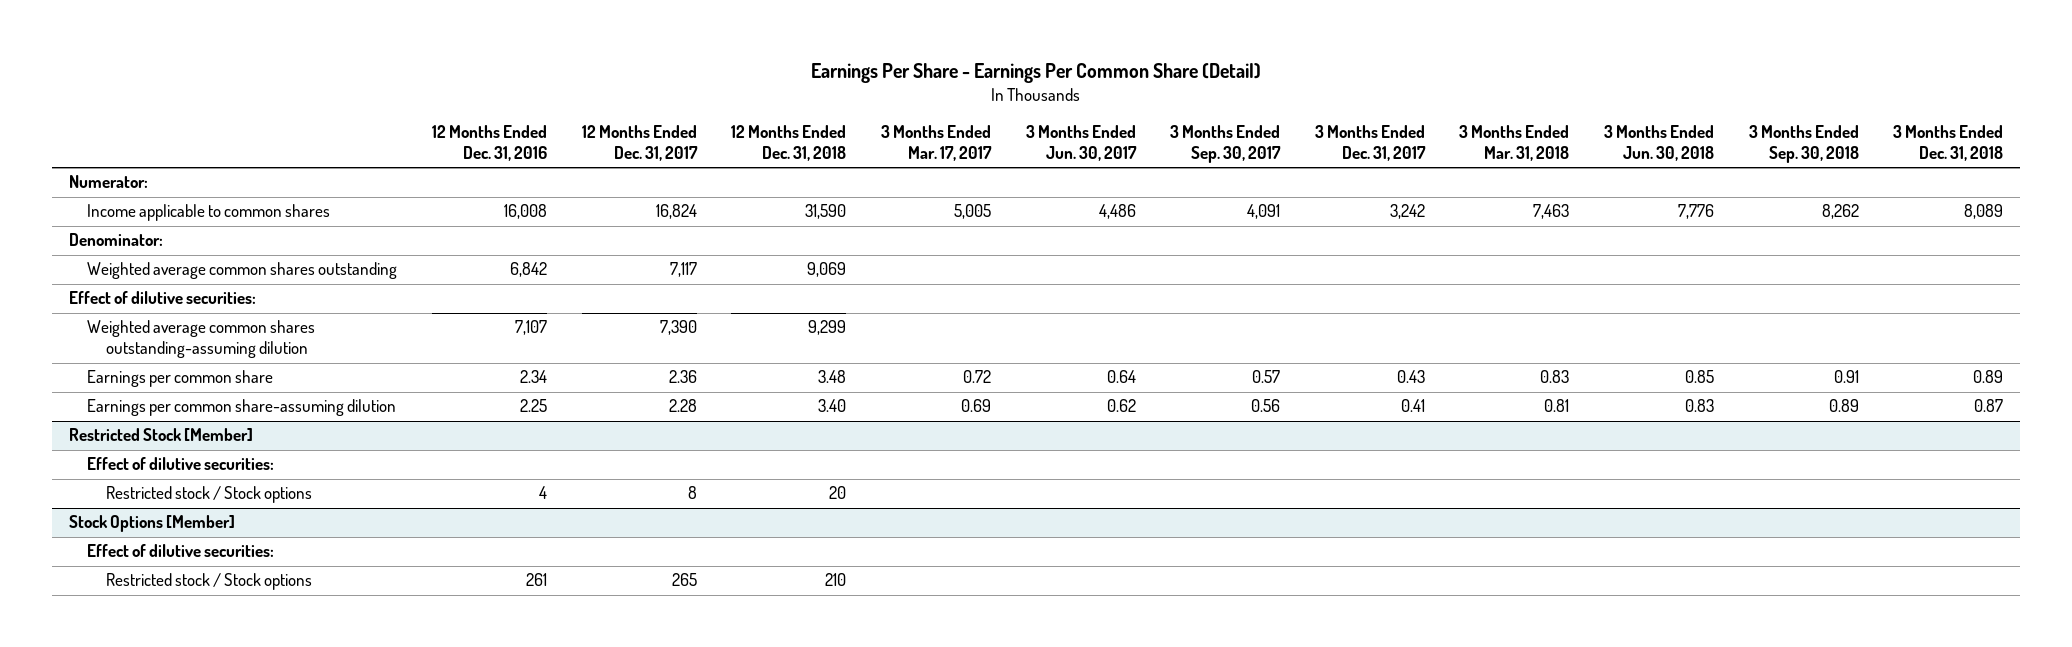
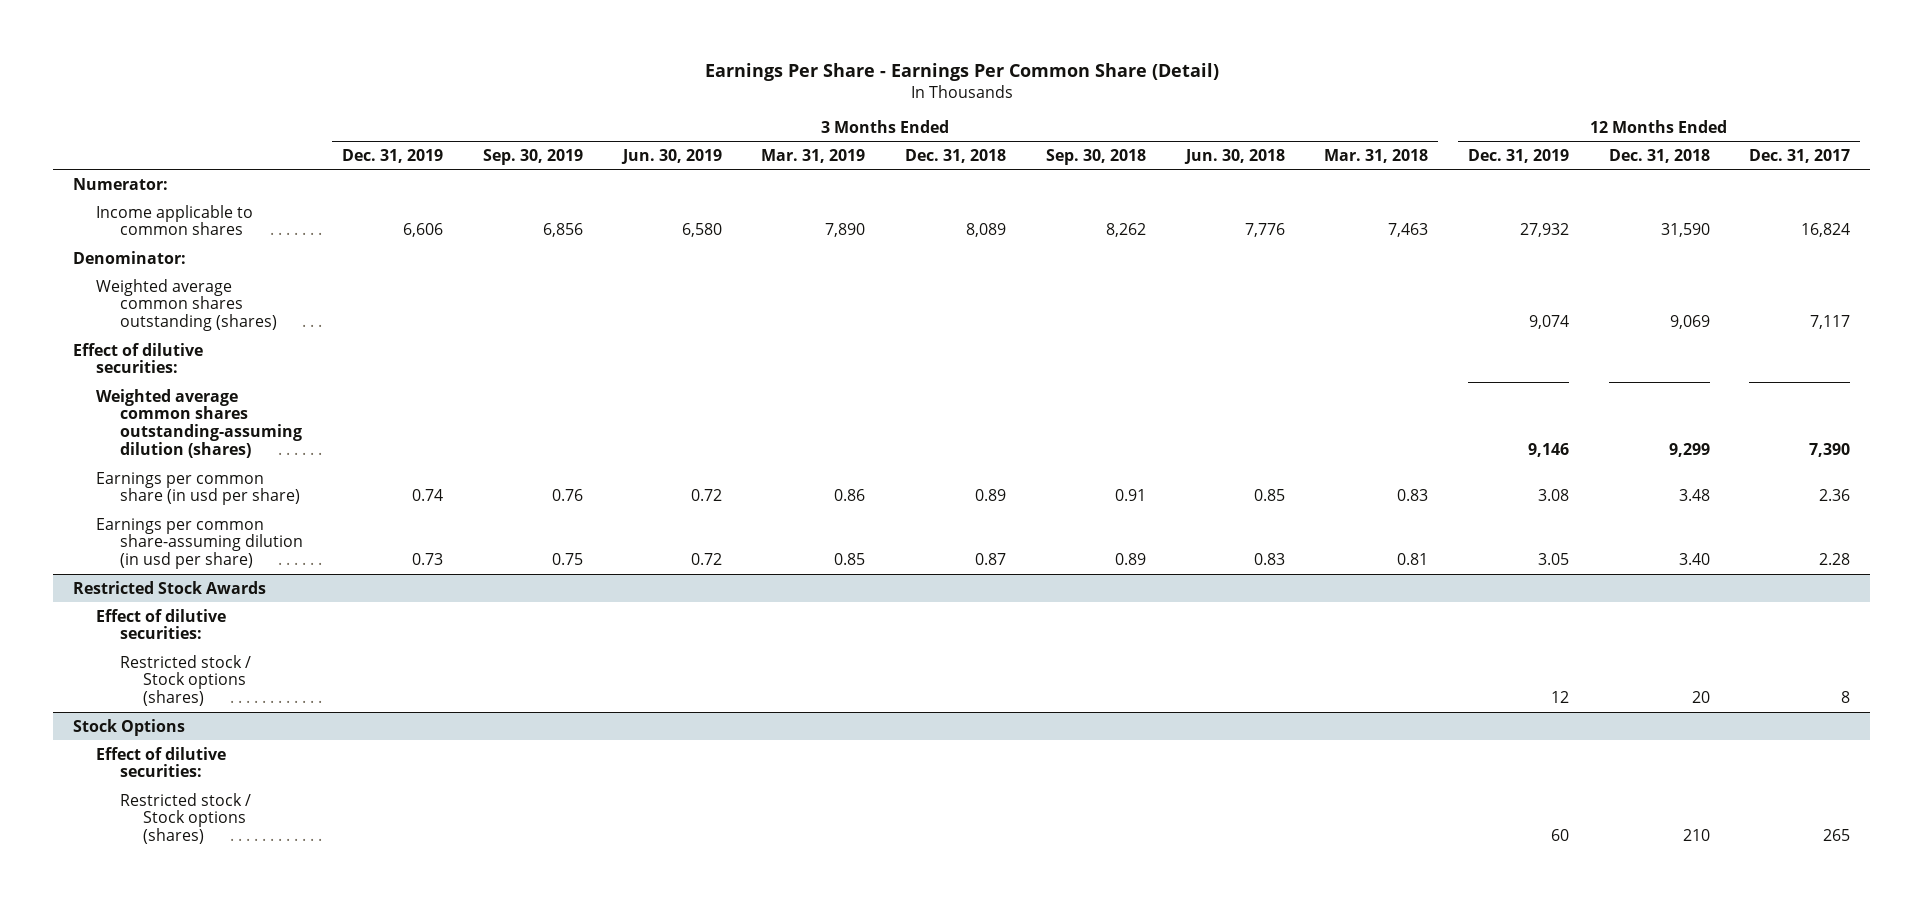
- | 12 Months Ended Dec. 31, 2016 | 12 Months Ended Dec. 31, 2017 | 12 Months Ended Dec. 31, 2018 | 3 Months Ended Mar. 17, 2017 | 3 Months Ended Jun. 30, 2017 | 3 Months Ended Sep. 30, 2017 | 3 Months Ended Dec. 31, 2017 | 3 Months Ended Mar. 31, 2018 | 3 Months Ended Jun. 30, 2018 | 3 Months Ended Sep. 30, 2018 | 3 Months Ended Dec. 31, 2018
+ | 3 Months Ended Dec. 31, 2019 | 3 Months Ended Sep. 30, 2019 | 3 Months Ended Jun. 30, 2019 | 3 Months Ended Mar. 31, 2019 | 3 Months Ended Dec. 31, 2018 | 3 Months Ended Sep. 30, 2018 | 3 Months Ended Jun. 30, 2018 | 3 Months Ended Mar. 31, 2018 | 12 Months Ended Dec. 31, 2019 | 12 Months Ended Dec. 31, 2018 | 12 Months Ended Dec. 31, 2017
- Weighted average common shares outstanding | 6,842 | 7,117 | 9,069 | | | | | | | |
+ Weighted average common shares outstanding (shares) | | | | | | | | | 9,074 | 9,069 | 7,117
- Weighted average common shares outstanding-assuming dilution | 7,107 | 7,390 | 9,299 | | | | | | | |
- Earnings per common share | 2.34 | 2.36 | 3.48 | 0.72 | 0.64 | 0.57 | 0.43 | 0.83 | 0.85 | 0.91 | 0.89
- Earnings per common share-assuming dilution | 2.25 | 2.28 | 3.40 | 0.69 | 0.62 | 0.56 | 0.41 | 0.81 | 0.83 | 0.89 | 0.87
- Restricted Stock [Member]
+ Weighted average common shares outstanding-assuming dilution (shares) | | | | | | | | | 9,146 | 9,299 | 7,390
+ Earnings per common share (in usd per share) | 0.74 | 0.76 | 0.72 | 0.86 | 0.89 | 0.91 | 0.85 | 0.83 | 3.08 | 3.48 | 2.36
+ Earnings per common share-assuming dilution (in usd per share) | 0.73 | 0.75 | 0.72 | 0.85 | 0.87 | 0.89 | 0.83 | 0.81 | 3.05 | 3.40 | 2.28
+ Restricted Stock Awards
- Restricted stock / Stock options | 4 | 8 | 20 | | | | | | | |
- Stock Options [Member]
+ Restricted stock / Stock options (shares) | | | | | | | | | 12 | 20 | 8
+ Stock Options
- Restricted stock / Stock options | 261 | 265 | 210 | | | | | | | |
+ Restricted stock / Stock options (shares) | | | | | | | | | 60 | 210 | 265

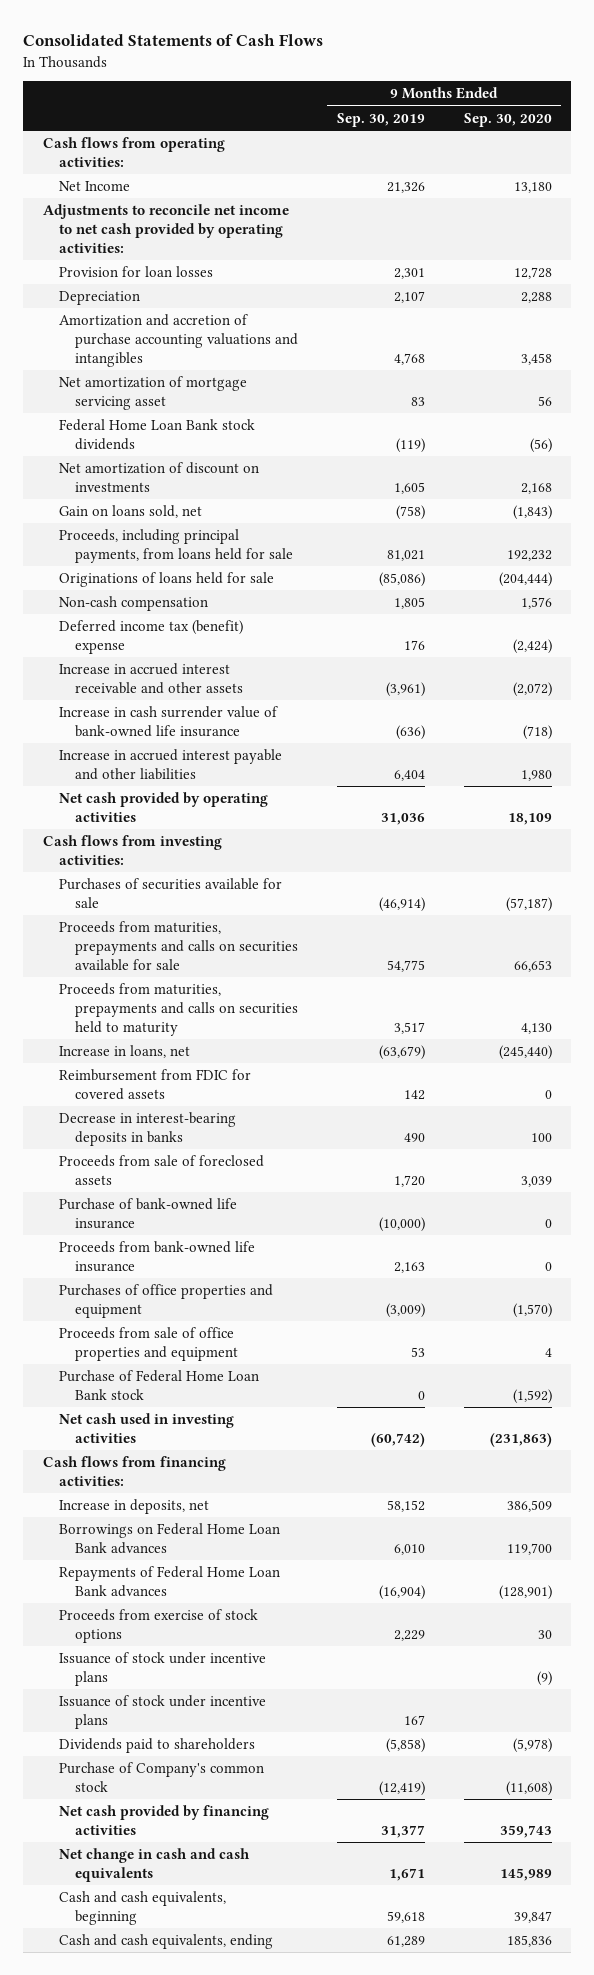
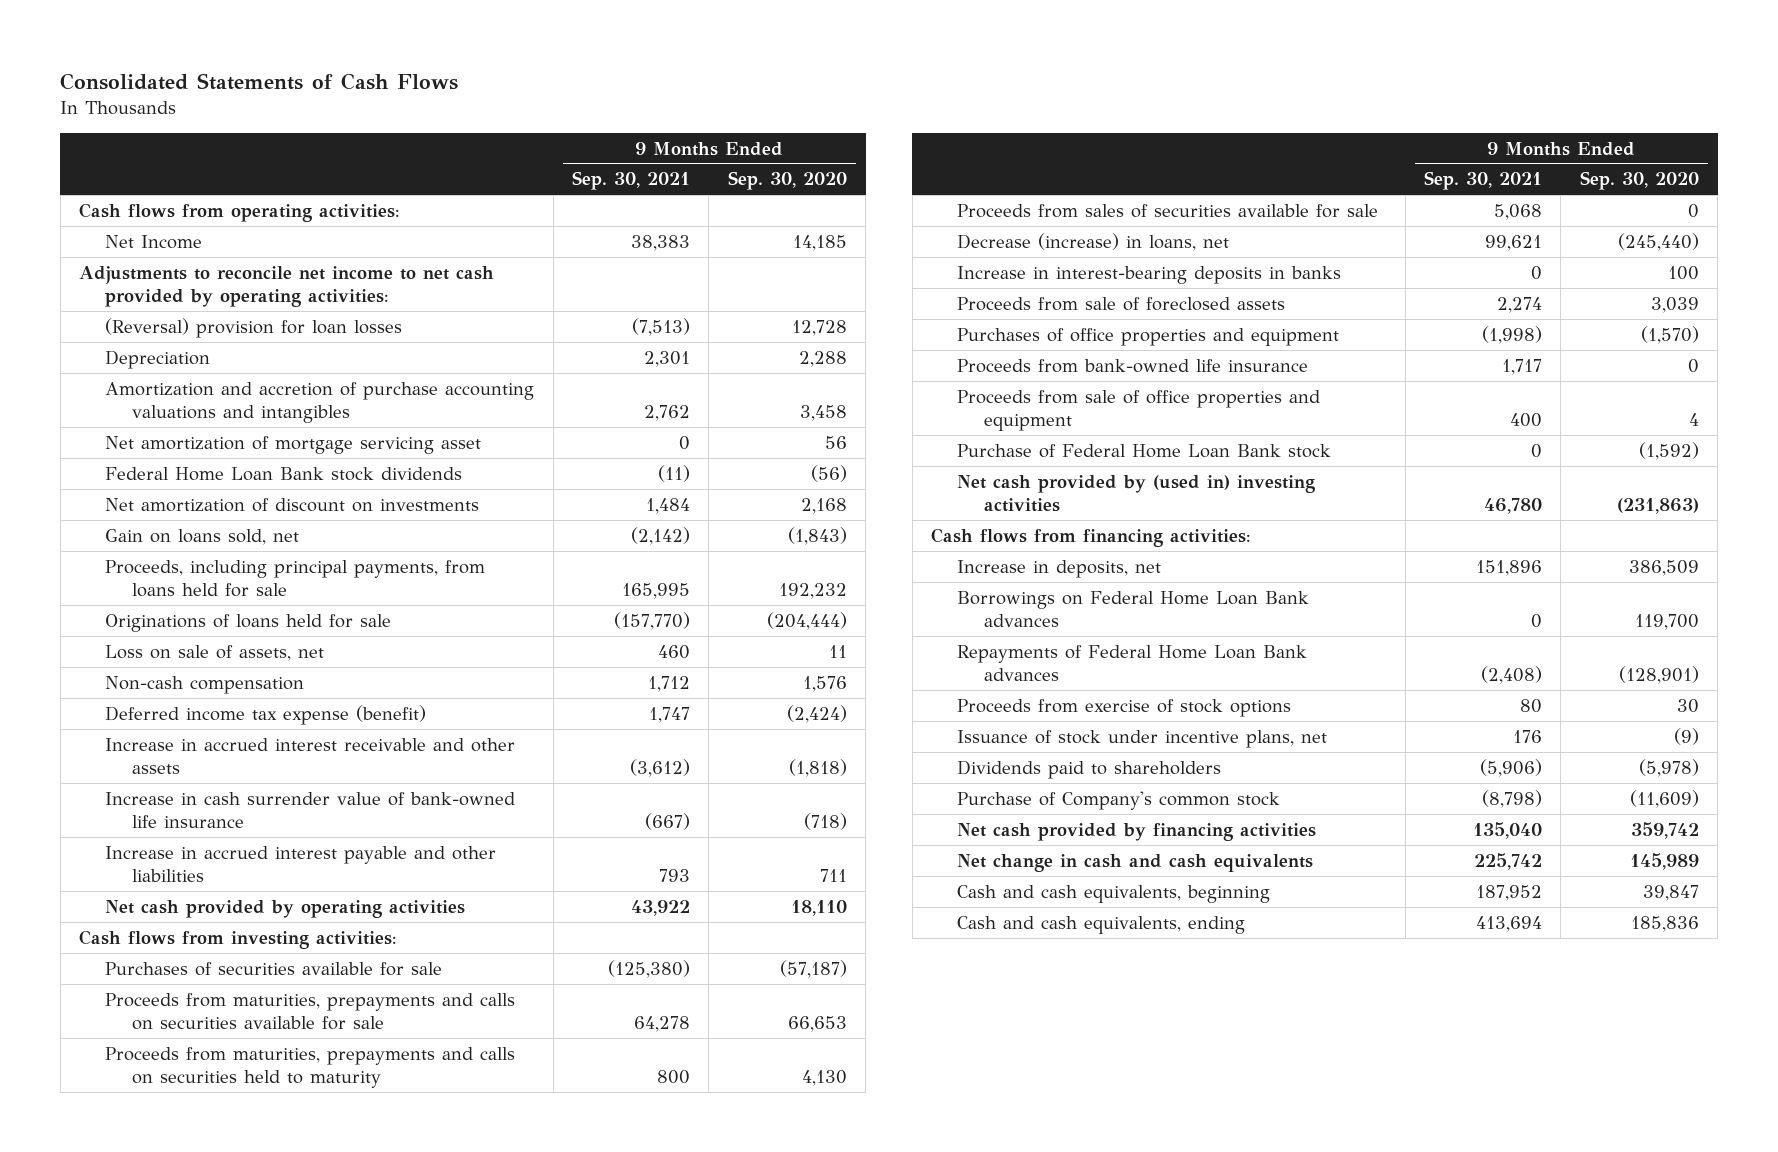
- | 9 Months Ended Sep. 30, 2019 | 9 Months Ended Sep. 30, 2020
+ | 9 Months Ended Sep. 30, 2021 | 9 Months Ended Sep. 30, 2020
- Net Income | 21,326 | 13,180
+ Net Income | 38,383 | 14,185
- Provision for loan losses | 2,301 | 12,728
+ (Reversal) provision for loan losses | (7,513) | 12,728
+ Loss on sale of assets, net | 460 | 11
- Deferred income tax (benefit) expense | 176 | (2,424)
- Increase in accrued interest receivable and other assets | (3,961) | (2,072)
+ Deferred income tax expense (benefit) | 1,747 | (2,424)
+ Increase in accrued interest receivable and other assets | (3,612) | (1,818)
- Increase in accrued interest payable and other liabilities | 6,404 | 1,980
- Net cash provided by operating activities | 31,036 | 18,109
+ Increase in accrued interest payable and other liabilities | 793 | 711
+ Net cash provided by operating activities | 43,922 | 18,110
- Increase in loans, net | (63,679) | (245,440)
- Reimbursement from FDIC for covered assets | 142 | 0
- Decrease in interest-bearing deposits in banks | 490 | 100
+ Proceeds from sales of securities available for sale | 5,068 | 0
+ Decrease (increase) in loans, net | 99,621 | (245,440)
+ Increase in interest-bearing deposits in banks | 0 | 100
- Purchase of bank-owned life insurance | (10,000) | 0
moved down: Proceeds from bank-owned life insurance | 1,717 | 0
- Net cash used in investing activities | (60,742) | (231,863)
+ Net cash provided by (used in) investing activities | 46,780 | (231,863)
- Issuance of stock under incentive plans | | (9)
- Issuance of stock under incentive plans | 167 |
+ Issuance of stock under incentive plans, net | 176 | (9)
- Purchase of Company's common stock | (12,419) | (11,608)
- Net cash provided by financing activities | 31,377 | 359,743
+ Purchase of Company's common stock | (8,798) | (11,609)
+ Net cash provided by financing activities | 135,040 | 359,742

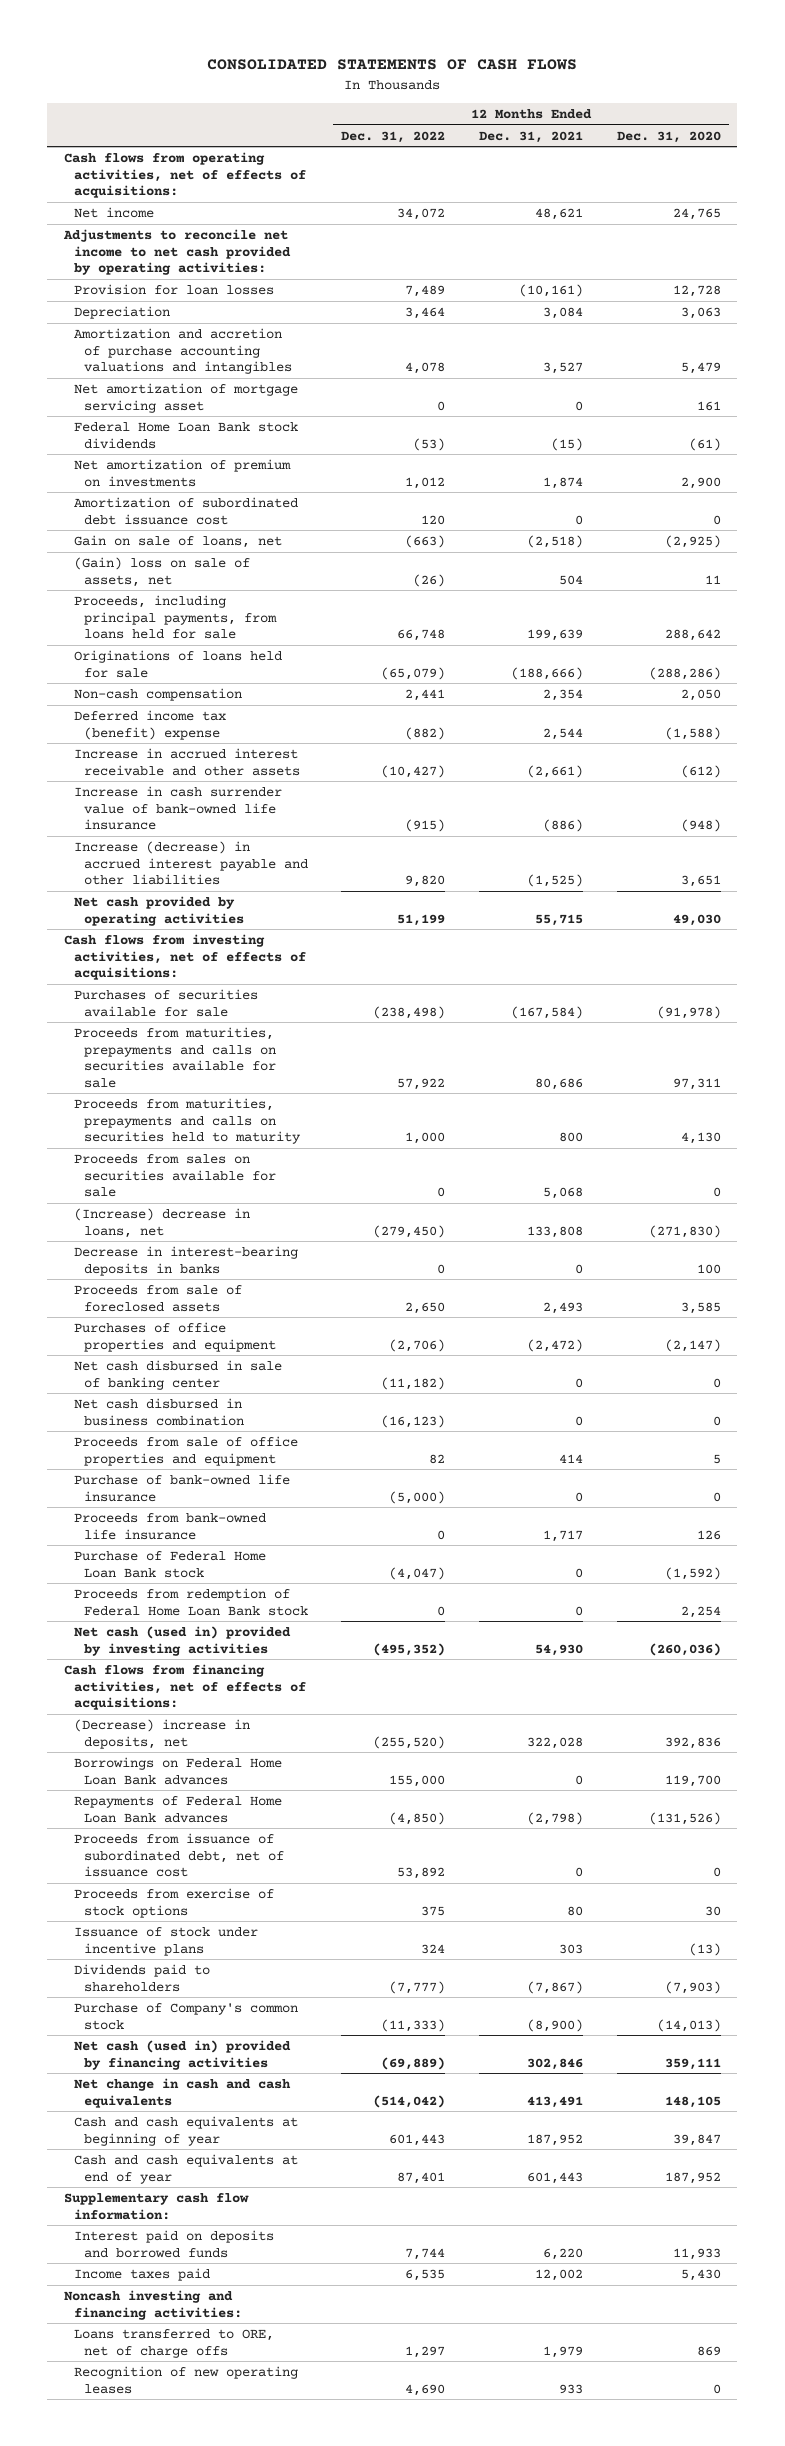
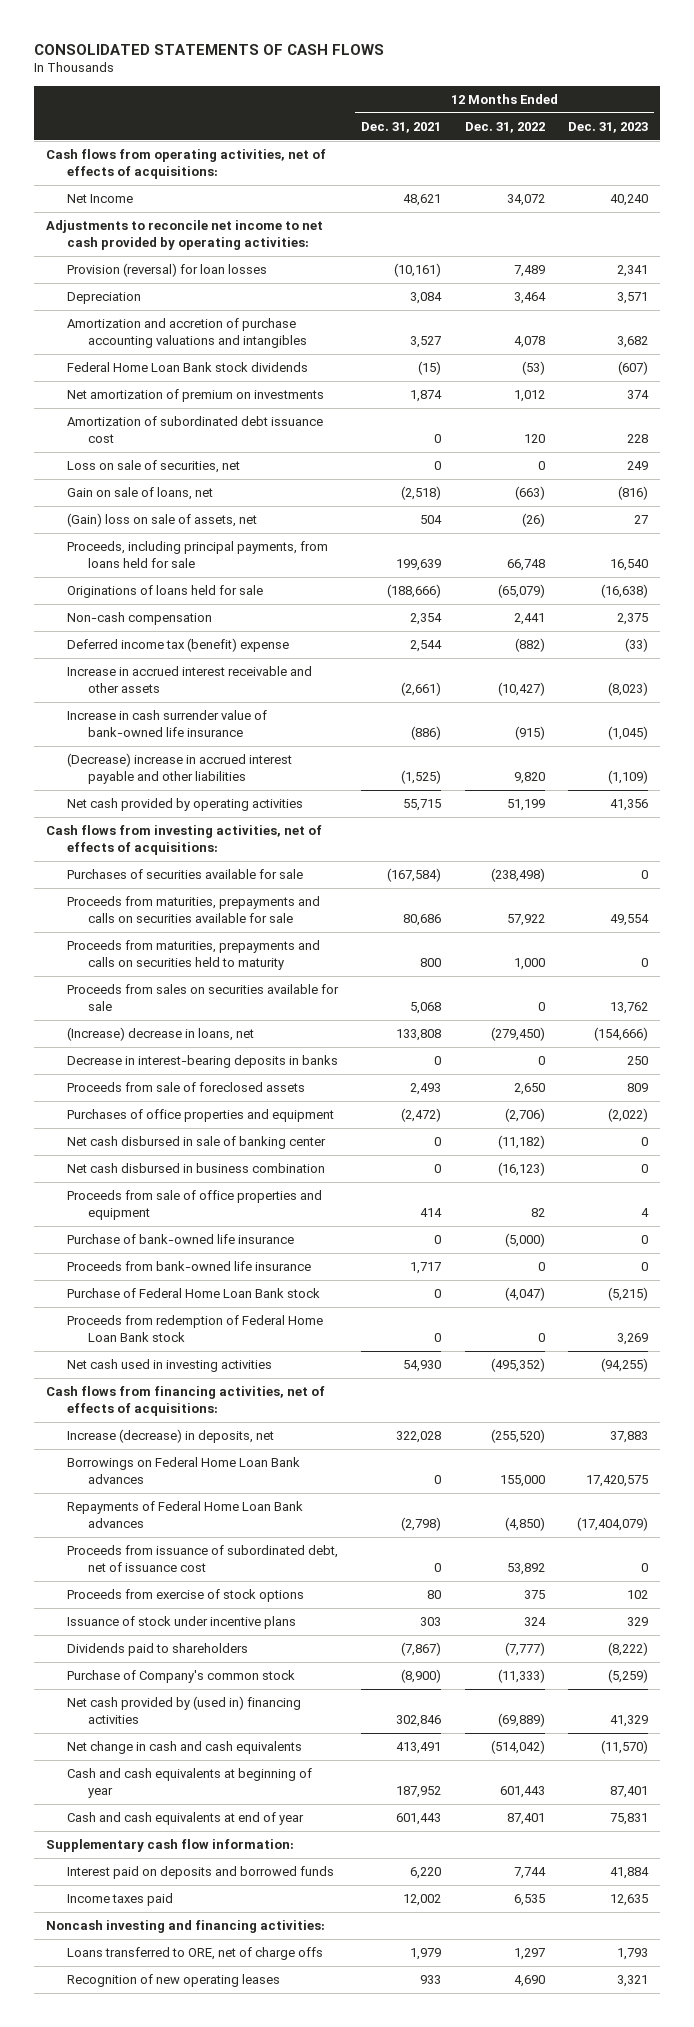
- | 12 Months Ended Dec. 31, 2022 | 12 Months Ended Dec. 31, 2021 | 12 Months Ended Dec. 31, 2020
+ | 12 Months Ended Dec. 31, 2021 | 12 Months Ended Dec. 31, 2022 | 12 Months Ended Dec. 31, 2023
- Net income | 34,072 | 48,621 | 24,765
+ Net Income | 48,621 | 34,072 | 40,240
- Provision for loan losses | 7,489 | (10,161) | 12,728
+ Provision (reversal) for loan losses | (10,161) | 7,489 | 2,341
- Net amortization of mortgage servicing asset | 0 | 0 | 161
+ Loss on sale of securities, net | 0 | 0 | 249
- Increase (decrease) in accrued interest payable and other liabilities | 9,820 | (1,525) | 3,651
+ (Decrease) increase in accrued interest payable and other liabilities | (1,525) | 9,820 | (1,109)
- Net cash (used in) provided by investing activities | (495,352) | 54,930 | (260,036)
+ Net cash used in investing activities | 54,930 | (495,352) | (94,255)
- (Decrease) increase in deposits, net | (255,520) | 322,028 | 392,836
+ Increase (decrease) in deposits, net | 322,028 | (255,520) | 37,883
- Net cash (used in) provided by financing activities | (69,889) | 302,846 | 359,111
+ Net cash provided by (used in) financing activities | 302,846 | (69,889) | 41,329

